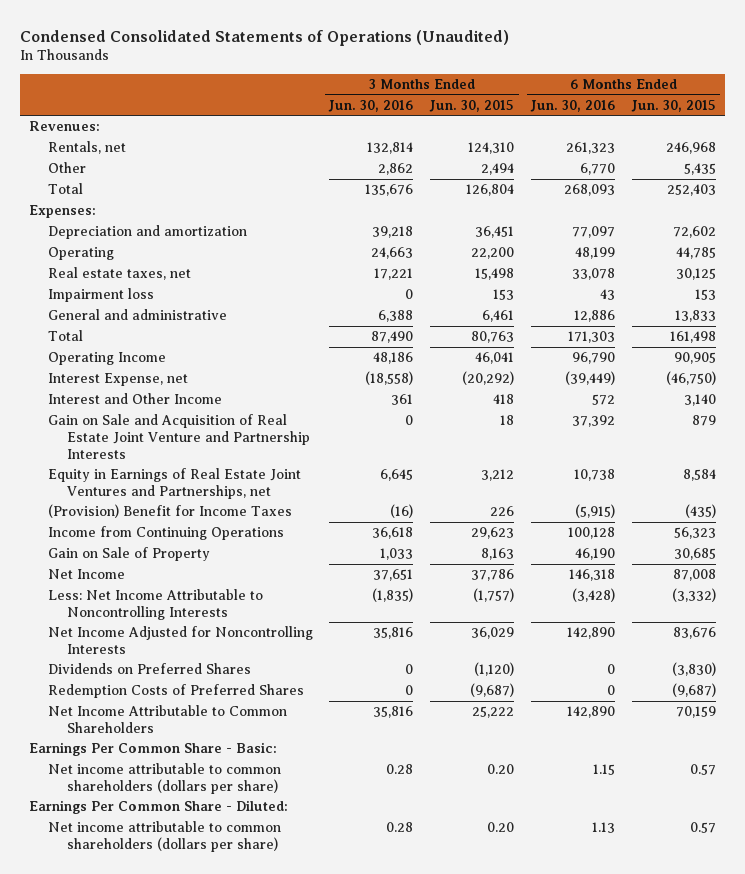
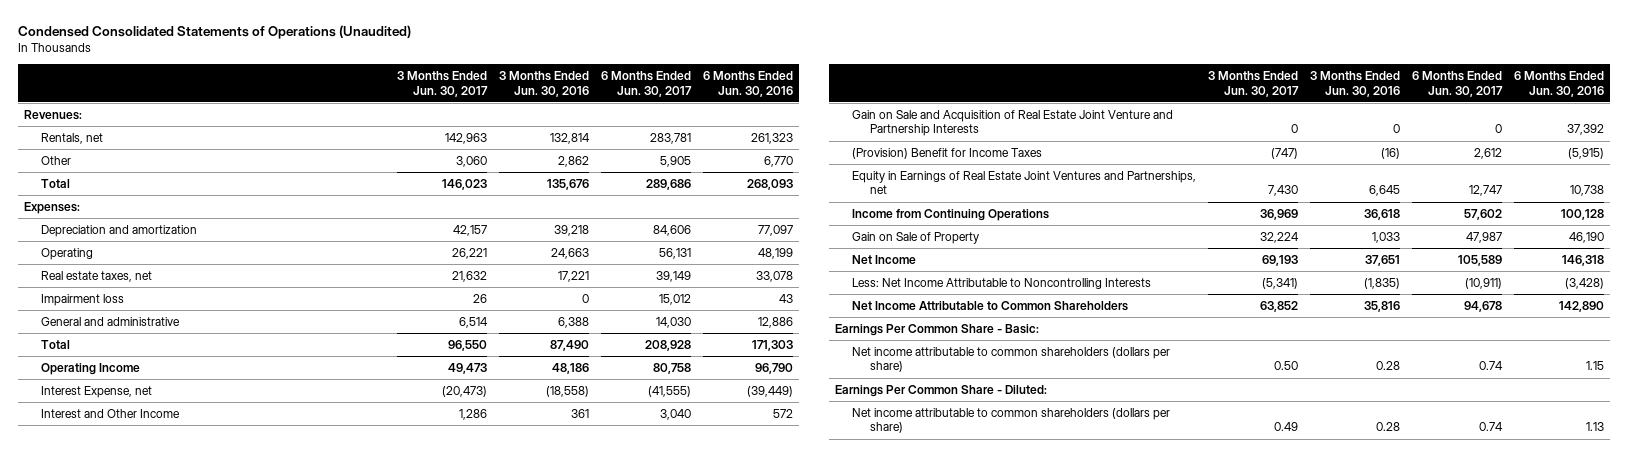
- | 3 Months Ended Jun. 30, 2016 | 3 Months Ended Jun. 30, 2015 | 6 Months Ended Jun. 30, 2016 | 6 Months Ended Jun. 30, 2015
+ | 3 Months Ended Jun. 30, 2017 | 3 Months Ended Jun. 30, 2016 | 6 Months Ended Jun. 30, 2017 | 6 Months Ended Jun. 30, 2016
moved down: Equity in Earnings of Real Estate Joint Ventures and Partnerships, net | 7,430 | 6,645 | 12,747 | 10,738
- Net Income Adjusted for Noncontrolling Interests | 35,816 | 36,029 | 142,890 | 83,676
- Dividends on Preferred Shares | 0 | (1,120) | 0 | (3,830)
- Redemption Costs of Preferred Shares | 0 | (9,687) | 0 | (9,687)

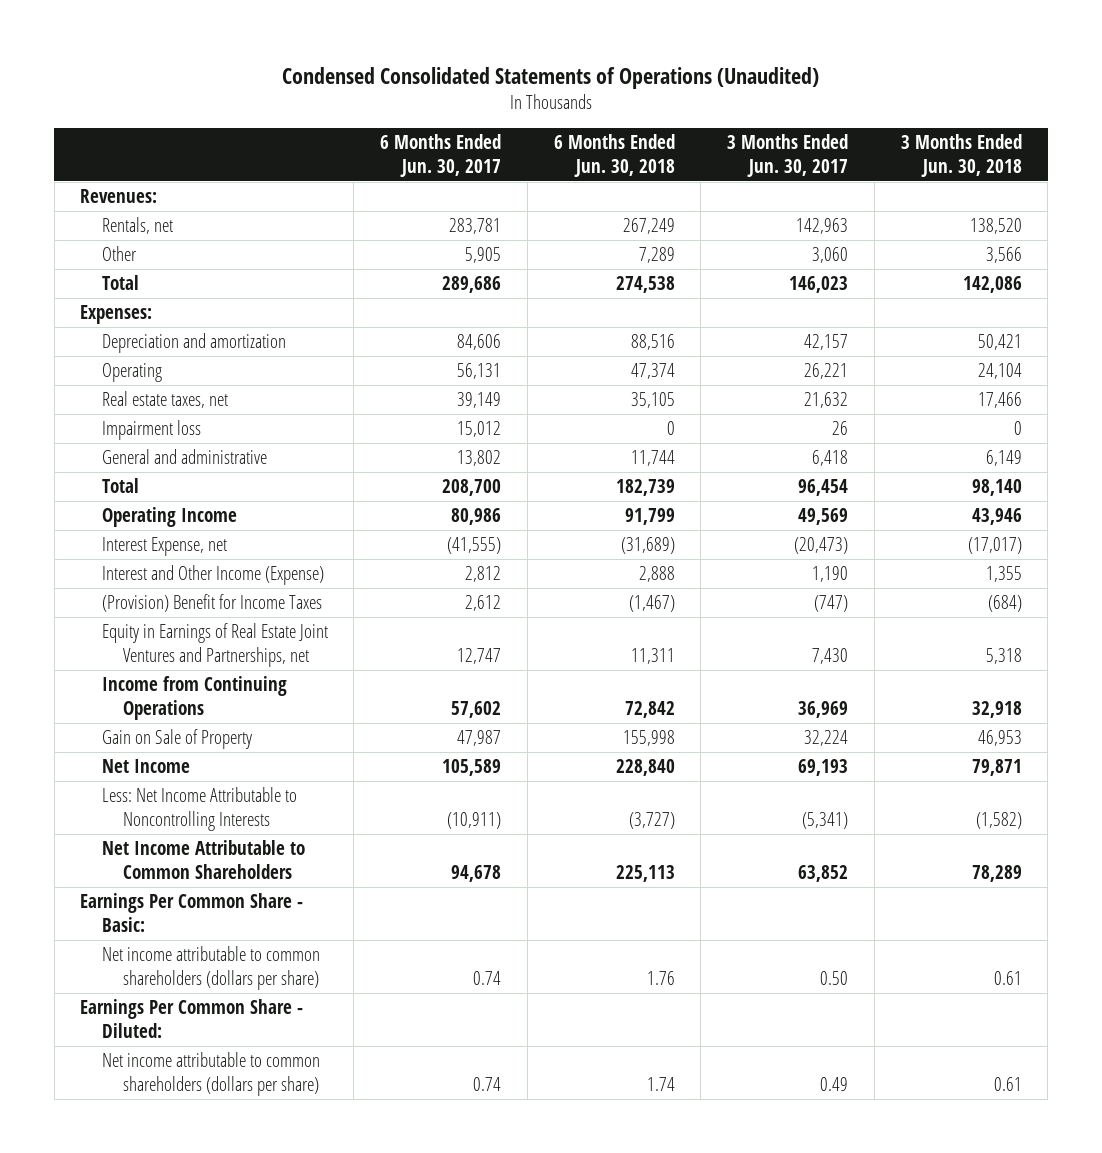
- | 3 Months Ended Jun. 30, 2017 | 3 Months Ended Jun. 30, 2016 | 6 Months Ended Jun. 30, 2017 | 6 Months Ended Jun. 30, 2016
+ | 6 Months Ended Jun. 30, 2017 | 6 Months Ended Jun. 30, 2018 | 3 Months Ended Jun. 30, 2017 | 3 Months Ended Jun. 30, 2018
- General and administrative | 6,514 | 6,388 | 14,030 | 12,886
- Total | 96,550 | 87,490 | 208,928 | 171,303
- Operating Income | 49,473 | 48,186 | 80,758 | 96,790
+ General and administrative | 13,802 | 11,744 | 6,418 | 6,149
+ Total | 208,700 | 182,739 | 96,454 | 98,140
+ Operating Income | 80,986 | 91,799 | 49,569 | 43,946
- Interest and Other Income | 1,286 | 361 | 3,040 | 572
- Gain on Sale and Acquisition of Real Estate Joint Venture and Partnership Interests | 0 | 0 | 0 | 37,392
+ Interest and Other Income (Expense) | 2,812 | 2,888 | 1,190 | 1,355

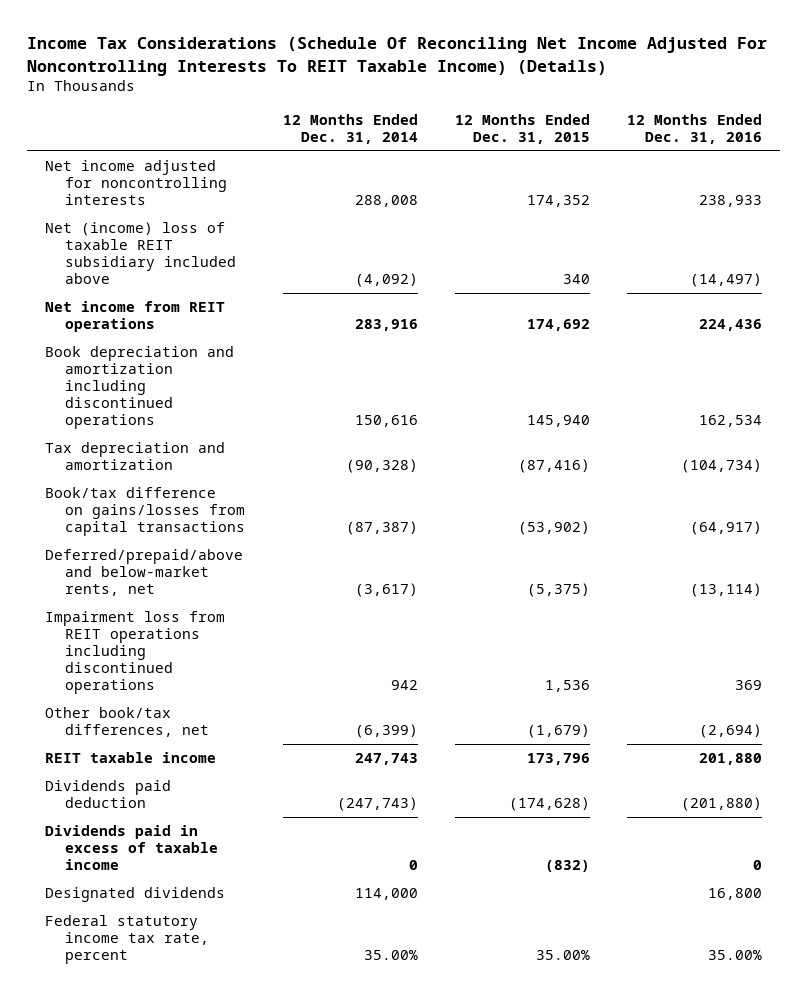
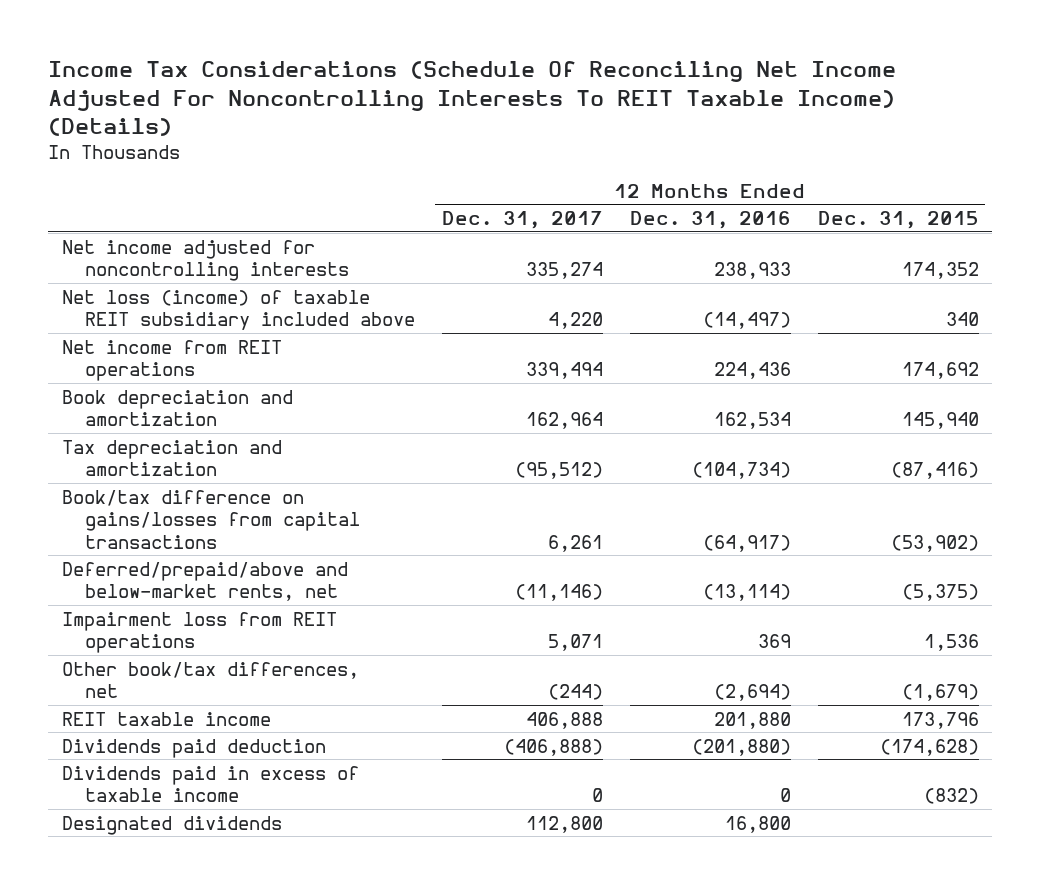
- | 12 Months Ended Dec. 31, 2014 | 12 Months Ended Dec. 31, 2015 | 12 Months Ended Dec. 31, 2016
+ | 12 Months Ended Dec. 31, 2017 | 12 Months Ended Dec. 31, 2016 | 12 Months Ended Dec. 31, 2015
- Net (income) loss of taxable REIT subsidiary included above | (4,092) | 340 | (14,497)
+ Net loss (income) of taxable REIT subsidiary included above | 4,220 | (14,497) | 340
- Book depreciation and amortization including discontinued operations | 150,616 | 145,940 | 162,534
+ Book depreciation and amortization | 162,964 | 162,534 | 145,940
- Impairment loss from REIT operations including discontinued operations | 942 | 1,536 | 369
+ Impairment loss from REIT operations | 5,071 | 369 | 1,536
- Federal statutory income tax rate, percent | 35.00% | 35.00% | 35.00%

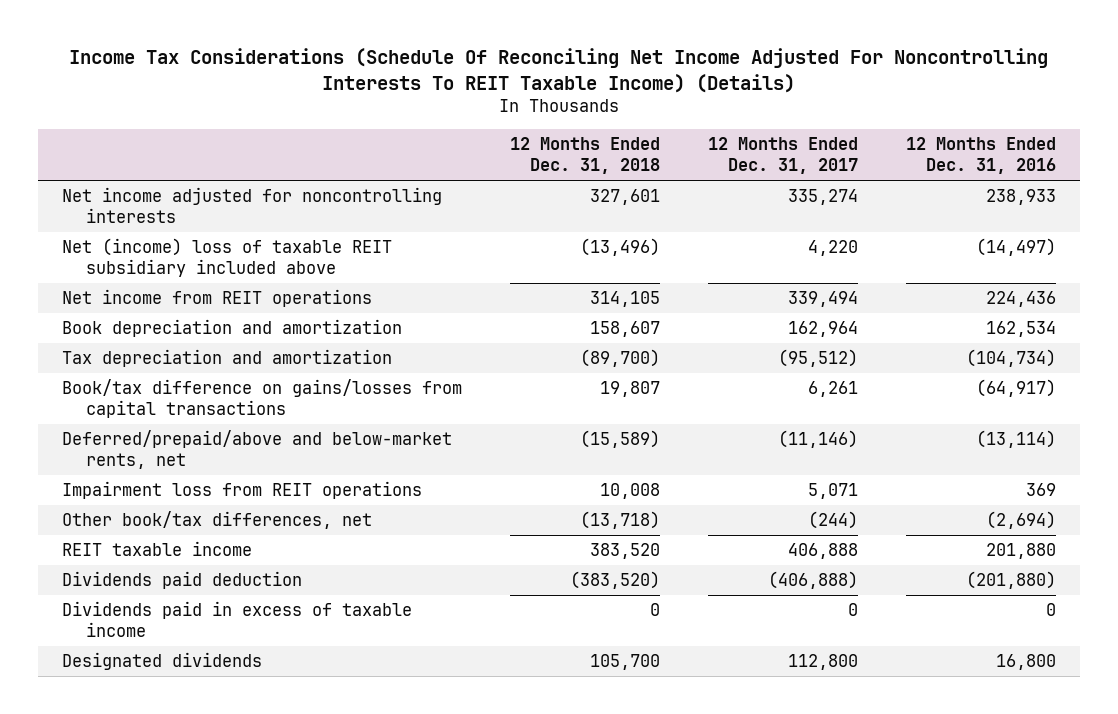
- | 12 Months Ended Dec. 31, 2017 | 12 Months Ended Dec. 31, 2016 | 12 Months Ended Dec. 31, 2015
+ | 12 Months Ended Dec. 31, 2018 | 12 Months Ended Dec. 31, 2017 | 12 Months Ended Dec. 31, 2016
- Net loss (income) of taxable REIT subsidiary included above | 4,220 | (14,497) | 340
+ Net (income) loss of taxable REIT subsidiary included above | (13,496) | 4,220 | (14,497)

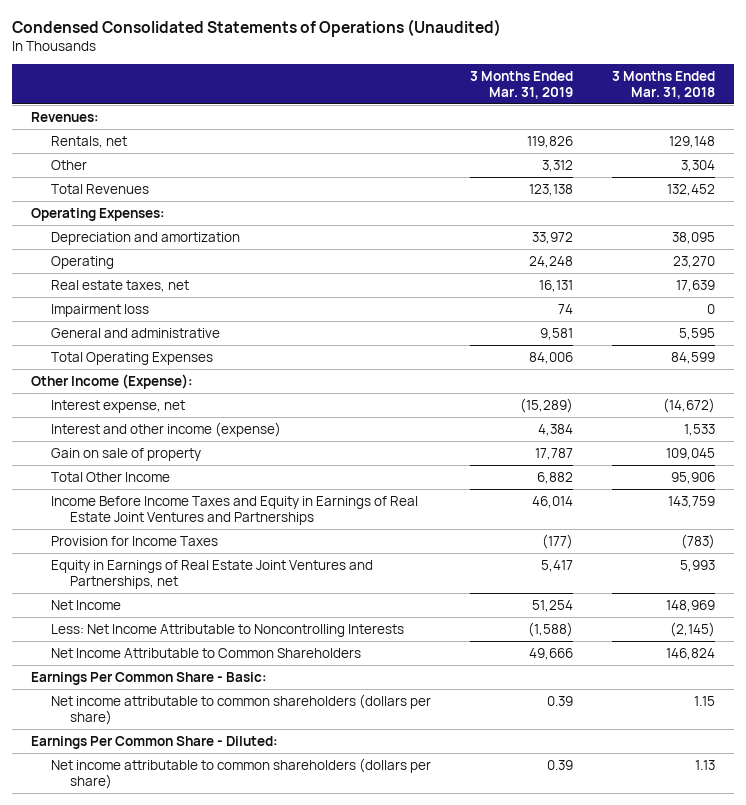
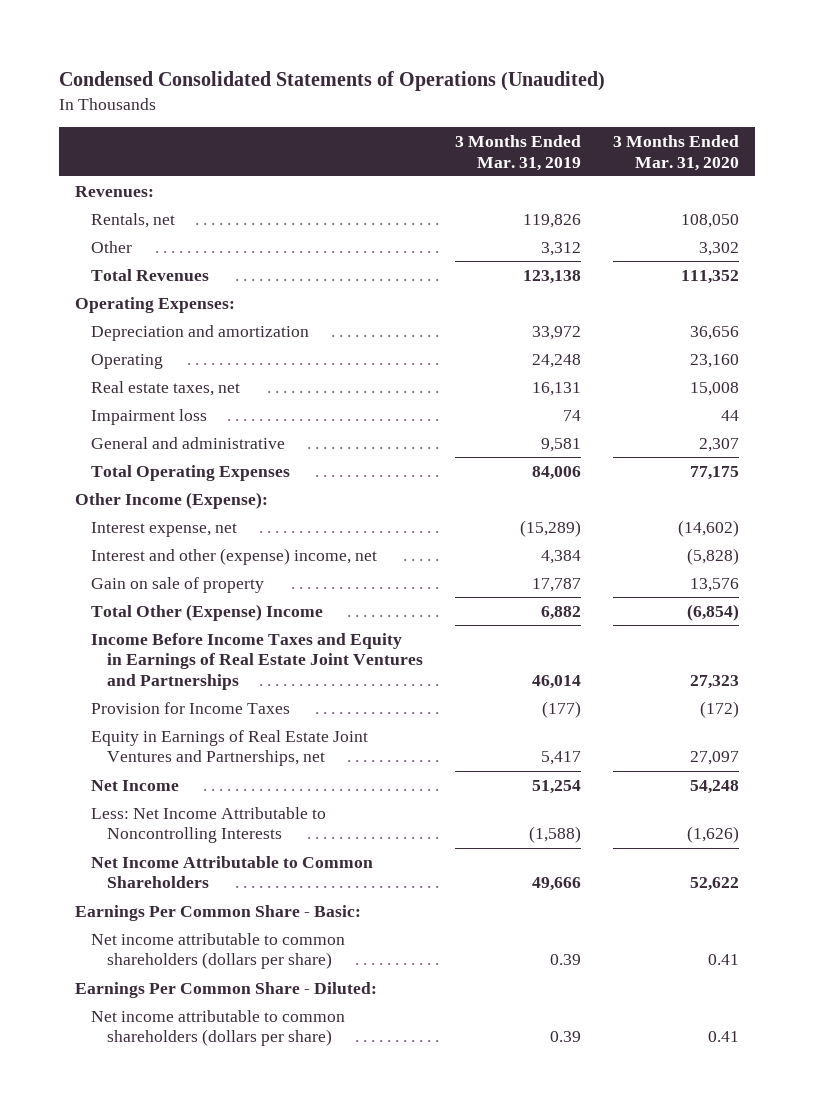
- | 3 Months Ended Mar. 31, 2019 | 3 Months Ended Mar. 31, 2018
+ | 3 Months Ended Mar. 31, 2019 | 3 Months Ended Mar. 31, 2020
- Interest and other income (expense) | 4,384 | 1,533
+ Interest and other (expense) income, net | 4,384 | (5,828)
- Total Other Income | 6,882 | 95,906
+ Total Other (Expense) Income | 6,882 | (6,854)

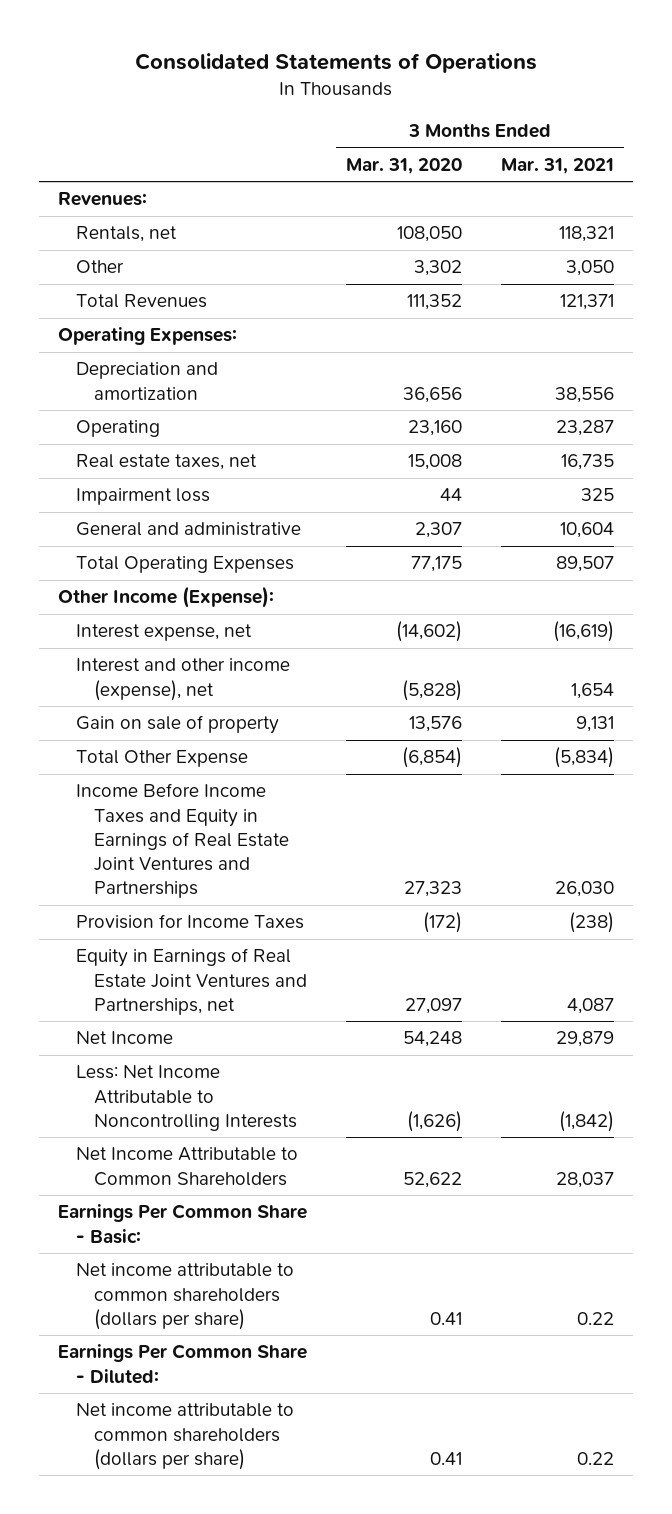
- Condensed Consolidated Statements of Operations (Unaudited)
+ Consolidated Statements of Operations
- | 3 Months Ended Mar. 31, 2019 | 3 Months Ended Mar. 31, 2020
+ | 3 Months Ended Mar. 31, 2020 | 3 Months Ended Mar. 31, 2021
- Interest and other (expense) income, net | 4,384 | (5,828)
+ Interest and other income (expense), net | (5,828) | 1,654
- Total Other (Expense) Income | 6,882 | (6,854)
+ Total Other Expense | (6,854) | (5,834)

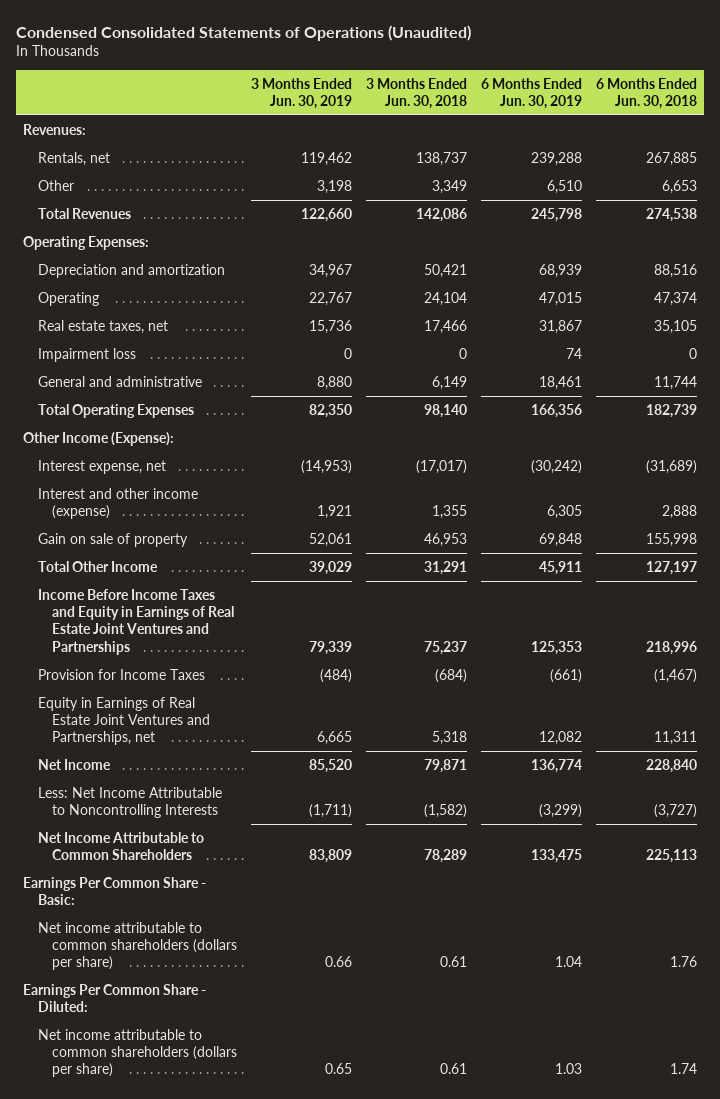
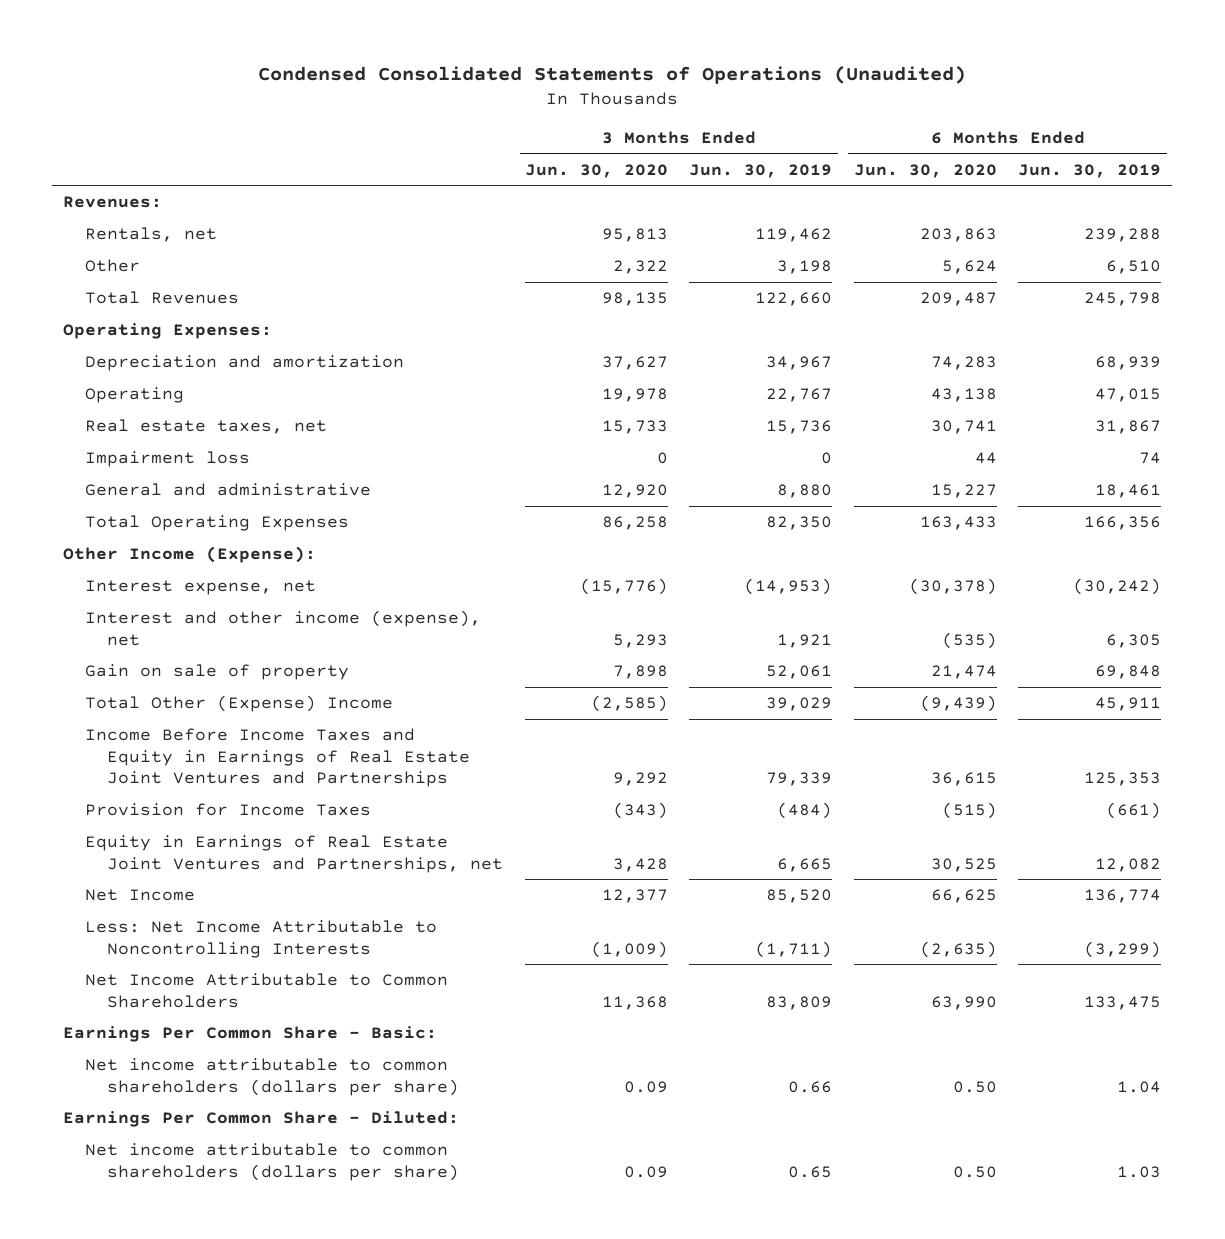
- | 3 Months Ended Jun. 30, 2019 | 3 Months Ended Jun. 30, 2018 | 6 Months Ended Jun. 30, 2019 | 6 Months Ended Jun. 30, 2018
+ | 3 Months Ended Jun. 30, 2020 | 3 Months Ended Jun. 30, 2019 | 6 Months Ended Jun. 30, 2020 | 6 Months Ended Jun. 30, 2019
- Interest and other income (expense) | 1,921 | 1,355 | 6,305 | 2,888
+ Interest and other income (expense), net | 5,293 | 1,921 | (535) | 6,305
- Total Other Income | 39,029 | 31,291 | 45,911 | 127,197
+ Total Other (Expense) Income | (2,585) | 39,029 | (9,439) | 45,911

